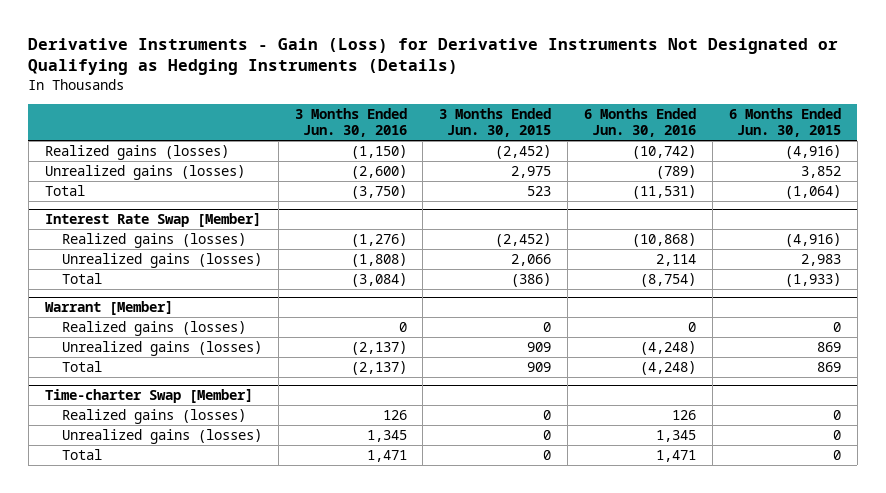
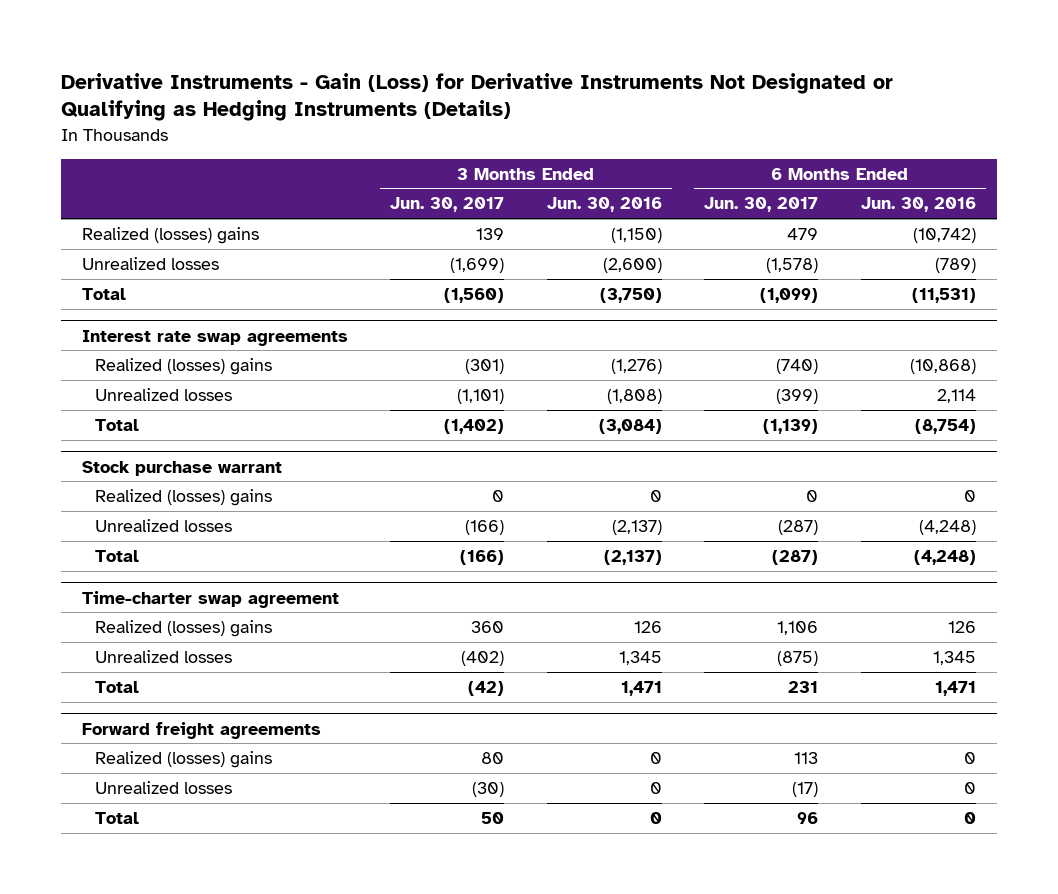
- | 3 Months Ended Jun. 30, 2016 | 3 Months Ended Jun. 30, 2015 | 6 Months Ended Jun. 30, 2016 | 6 Months Ended Jun. 30, 2015
+ | 3 Months Ended Jun. 30, 2017 | 3 Months Ended Jun. 30, 2016 | 6 Months Ended Jun. 30, 2017 | 6 Months Ended Jun. 30, 2016
- Realized gains (losses) | (1,150) | (2,452) | (10,742) | (4,916)
- Unrealized gains (losses) | (2,600) | 2,975 | (789) | 3,852
+ Realized (losses) gains | 139 | (1,150) | 479 | (10,742)
+ Unrealized losses | (1,699) | (2,600) | (1,578) | (789)
- Interest Rate Swap [Member]
- Realized gains (losses) | (1,276) | (2,452) | (10,868) | (4,916)
- Unrealized gains (losses) | (1,808) | 2,066 | 2,114 | 2,983
+ Interest rate swap agreements
+ Realized (losses) gains | (301) | (1,276) | (740) | (10,868)
+ Unrealized losses | (1,101) | (1,808) | (399) | 2,114
- Warrant [Member]
- Realized gains (losses) | 0 | 0 | 0 | 0
- Unrealized gains (losses) | (2,137) | 909 | (4,248) | 869
+ Stock purchase warrant
+ Realized (losses) gains | 0 | 0 | 0 | 0
+ Unrealized losses | (166) | (2,137) | (287) | (4,248)
- Time-charter Swap [Member]
- Realized gains (losses) | 126 | 0 | 126 | 0
- Unrealized gains (losses) | 1,345 | 0 | 1,345 | 0
+ Time-charter swap agreement
+ Realized (losses) gains | 360 | 126 | 1,106 | 126
+ Unrealized losses | (402) | 1,345 | (875) | 1,345
+ Forward freight agreements
+ Realized (losses) gains | 80 | 0 | 113 | 0
+ Unrealized losses | (30) | 0 | (17) | 0
+ Total | 50 | 0 | 96 | 0

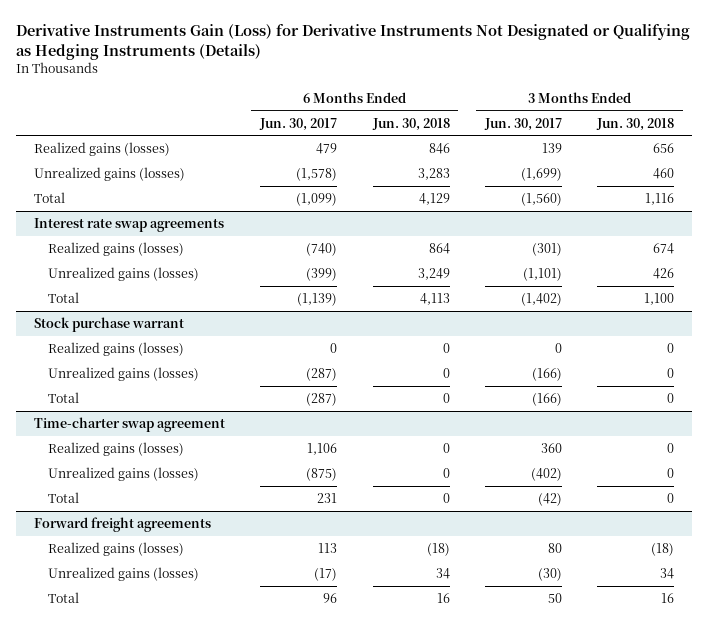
- Derivative Instruments - Gain (Loss) for Derivative Instruments Not Designated or Qualifying as Hedging Instruments (Details)
+ Derivative Instruments Gain (Loss) for Derivative Instruments Not Designated or Qualifying as Hedging Instruments (Details)
- | 3 Months Ended Jun. 30, 2017 | 3 Months Ended Jun. 30, 2016 | 6 Months Ended Jun. 30, 2017 | 6 Months Ended Jun. 30, 2016
+ | 6 Months Ended Jun. 30, 2017 | 6 Months Ended Jun. 30, 2018 | 3 Months Ended Jun. 30, 2017 | 3 Months Ended Jun. 30, 2018
- Realized (losses) gains | 139 | (1,150) | 479 | (10,742)
- Unrealized losses | (1,699) | (2,600) | (1,578) | (789)
+ Realized gains (losses) | 479 | 846 | 139 | 656
+ Unrealized gains (losses) | (1,578) | 3,283 | (1,699) | 460
@ Interest rate swap agreements
- Realized (losses) gains | (301) | (1,276) | (740) | (10,868)
- Unrealized losses | (1,101) | (1,808) | (399) | 2,114
+ Realized gains (losses) | (740) | 864 | (301) | 674
+ Unrealized gains (losses) | (399) | 3,249 | (1,101) | 426
@ Stock purchase warrant
- Realized (losses) gains | 0 | 0 | 0 | 0
- Unrealized losses | (166) | (2,137) | (287) | (4,248)
+ Realized gains (losses) | 0 | 0 | 0 | 0
+ Unrealized gains (losses) | (287) | 0 | (166) | 0
@ Time-charter swap agreement
- Realized (losses) gains | 360 | 126 | 1,106 | 126
- Unrealized losses | (402) | 1,345 | (875) | 1,345
+ Realized gains (losses) | 1,106 | 0 | 360 | 0
+ Unrealized gains (losses) | (875) | 0 | (402) | 0
@ Forward freight agreements
- Realized (losses) gains | 80 | 0 | 113 | 0
- Unrealized losses | (30) | 0 | (17) | 0
+ Realized gains (losses) | 113 | (18) | 80 | (18)
+ Unrealized gains (losses) | (17) | 34 | (30) | 34

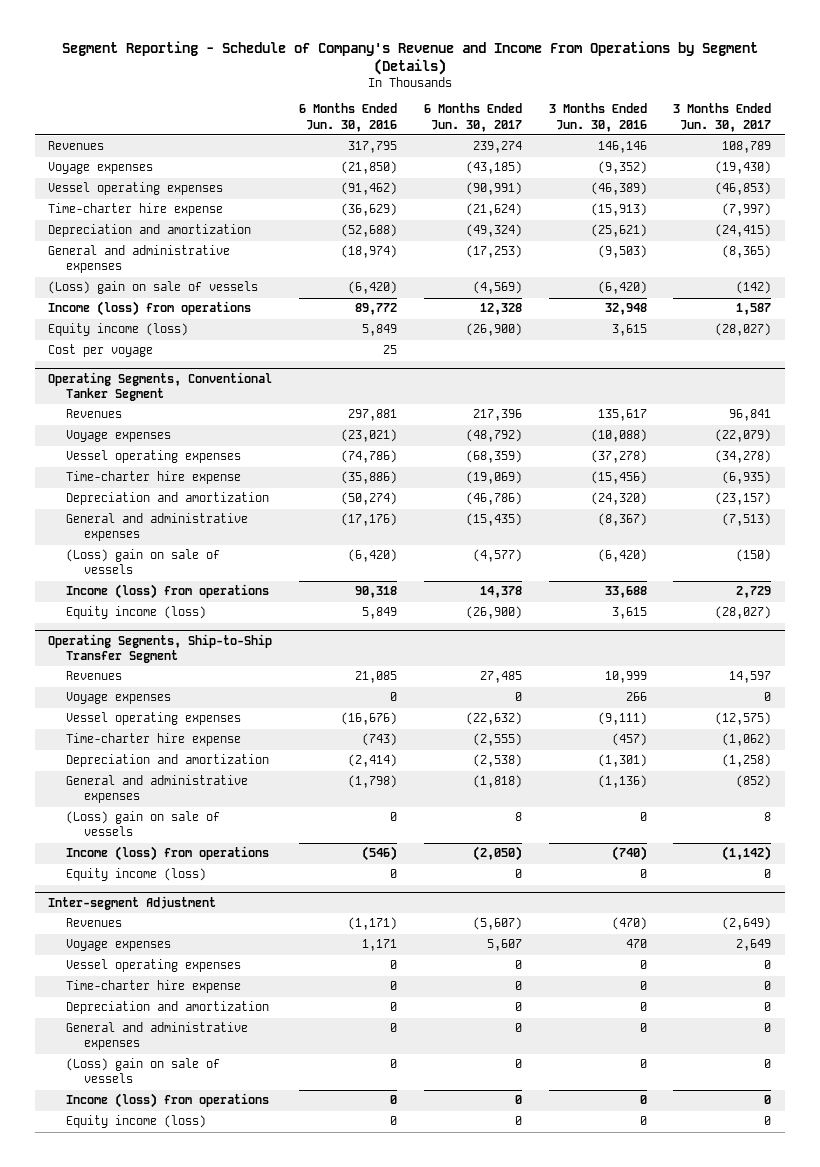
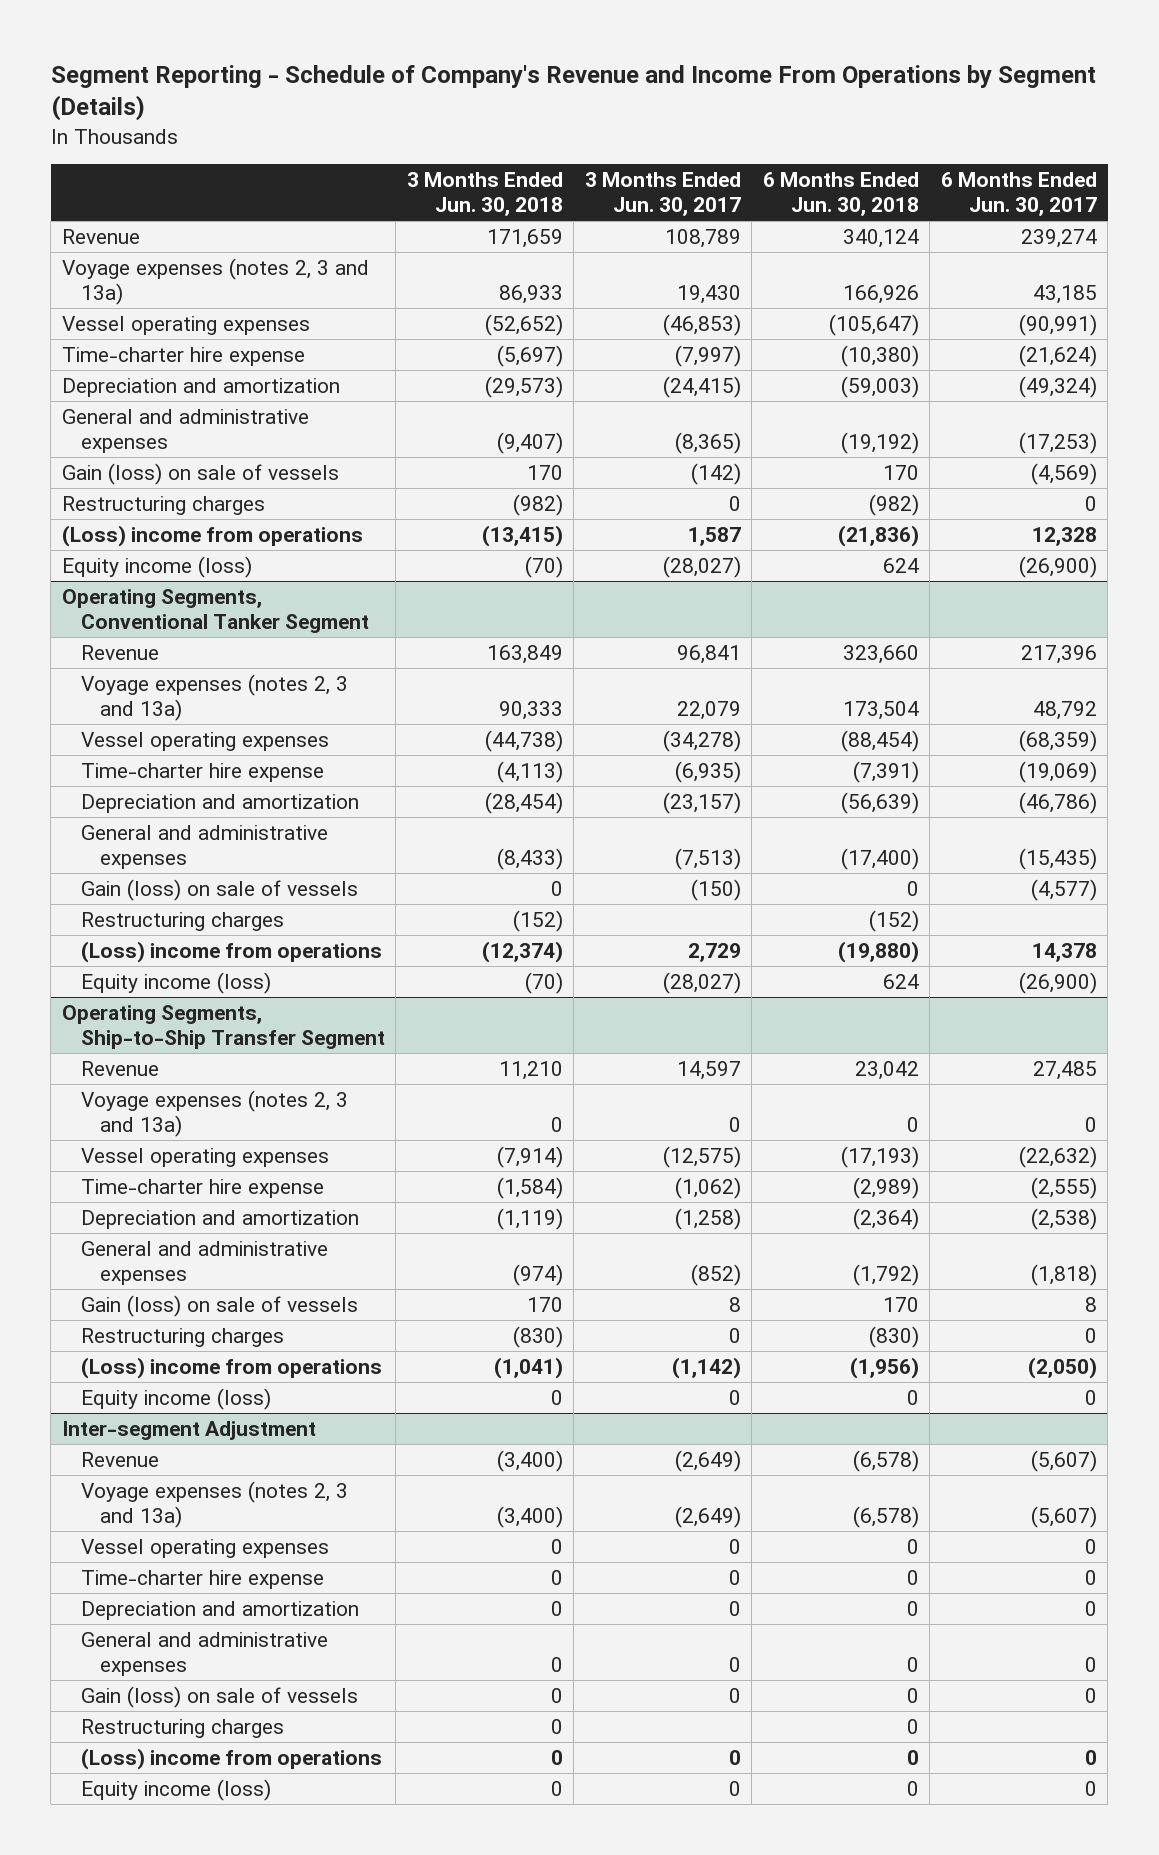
- | 6 Months Ended Jun. 30, 2016 | 6 Months Ended Jun. 30, 2017 | 3 Months Ended Jun. 30, 2016 | 3 Months Ended Jun. 30, 2017
+ | 3 Months Ended Jun. 30, 2018 | 3 Months Ended Jun. 30, 2017 | 6 Months Ended Jun. 30, 2018 | 6 Months Ended Jun. 30, 2017
- Revenues | 317,795 | 239,274 | 146,146 | 108,789
- Voyage expenses | (21,850) | (43,185) | (9,352) | (19,430)
+ Revenue | 171,659 | 108,789 | 340,124 | 239,274
+ Voyage expenses (notes 2, 3 and 13a) | 86,933 | 19,430 | 166,926 | 43,185
- (Loss) gain on sale of vessels | (6,420) | (4,569) | (6,420) | (142)
- Income (loss) from operations | 89,772 | 12,328 | 32,948 | 1,587
+ Gain (loss) on sale of vessels | 170 | (142) | 170 | (4,569)
+ Restructuring charges | (982) | 0 | (982) | 0
+ (Loss) income from operations | (13,415) | 1,587 | (21,836) | 12,328
- Cost per voyage | 25 | | |
@ Operating Segments, Conventional Tanker Segment
- Revenues | 297,881 | 217,396 | 135,617 | 96,841
- Voyage expenses | (23,021) | (48,792) | (10,088) | (22,079)
+ Revenue | 163,849 | 96,841 | 323,660 | 217,396
+ Voyage expenses (notes 2, 3 and 13a) | 90,333 | 22,079 | 173,504 | 48,792
- (Loss) gain on sale of vessels | (6,420) | (4,577) | (6,420) | (150)
- Income (loss) from operations | 90,318 | 14,378 | 33,688 | 2,729
+ Gain (loss) on sale of vessels | 0 | (150) | 0 | (4,577)
+ Restructuring charges | (152) | | (152) |
+ (Loss) income from operations | (12,374) | 2,729 | (19,880) | 14,378
@ Operating Segments, Ship-to-Ship Transfer Segment
- Revenues | 21,085 | 27,485 | 10,999 | 14,597
- Voyage expenses | 0 | 0 | 266 | 0
+ Revenue | 11,210 | 14,597 | 23,042 | 27,485
+ Voyage expenses (notes 2, 3 and 13a) | 0 | 0 | 0 | 0
- (Loss) gain on sale of vessels | 0 | 8 | 0 | 8
- Income (loss) from operations | (546) | (2,050) | (740) | (1,142)
+ Gain (loss) on sale of vessels | 170 | 8 | 170 | 8
+ Restructuring charges | (830) | 0 | (830) | 0
+ (Loss) income from operations | (1,041) | (1,142) | (1,956) | (2,050)
@ Inter-segment Adjustment
- Revenues | (1,171) | (5,607) | (470) | (2,649)
- Voyage expenses | 1,171 | 5,607 | 470 | 2,649
+ Revenue | (3,400) | (2,649) | (6,578) | (5,607)
+ Voyage expenses (notes 2, 3 and 13a) | (3,400) | (2,649) | (6,578) | (5,607)
- (Loss) gain on sale of vessels | 0 | 0 | 0 | 0
- Income (loss) from operations | 0 | 0 | 0 | 0
+ Gain (loss) on sale of vessels | 0 | 0 | 0 | 0
+ Restructuring charges | 0 | | 0 |
+ (Loss) income from operations | 0 | 0 | 0 | 0

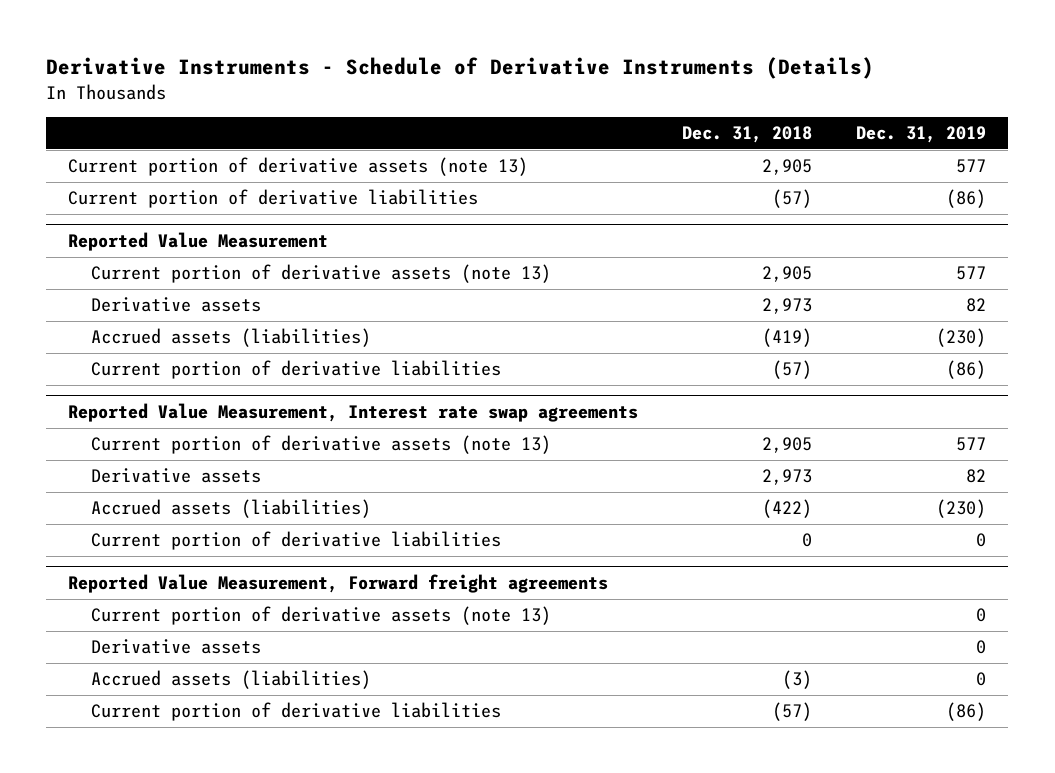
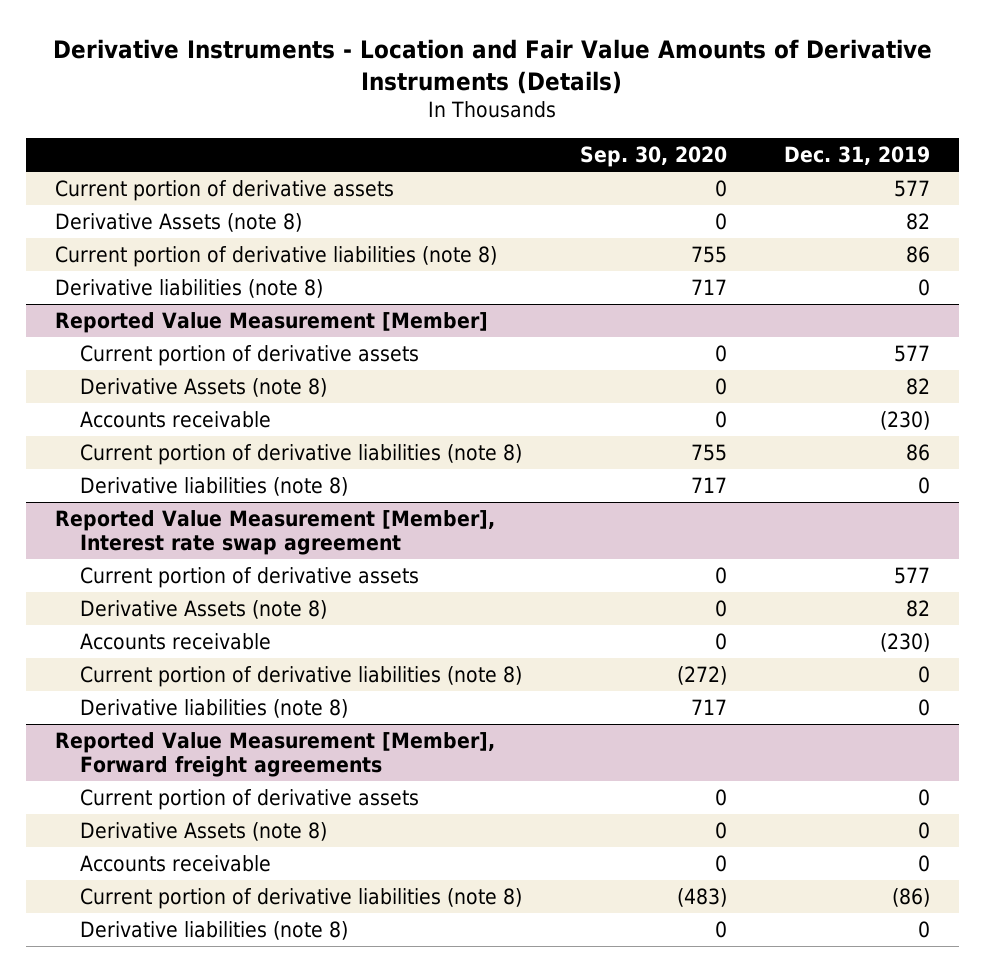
- Derivative Instruments - Schedule of Derivative Instruments (Details)
+ Derivative Instruments - Location and Fair Value Amounts of Derivative Instruments (Details)
- | Dec. 31, 2018 | Dec. 31, 2019
+ | Sep. 30, 2020 | Dec. 31, 2019
- Current portion of derivative assets (note 13) | 2,905 | 577
- Current portion of derivative liabilities | (57) | (86)
- Reported Value Measurement
- Current portion of derivative assets (note 13) | 2,905 | 577
- Derivative assets | 2,973 | 82
- Accrued assets (liabilities) | (419) | (230)
- Current portion of derivative liabilities | (57) | (86)
- Reported Value Measurement, Interest rate swap agreements
- Current portion of derivative assets (note 13) | 2,905 | 577
- Derivative assets | 2,973 | 82
- Accrued assets (liabilities) | (422) | (230)
- Current portion of derivative liabilities | 0 | 0
- Reported Value Measurement, Forward freight agreements
- Current portion of derivative assets (note 13) | | 0
- Derivative assets | | 0
- Accrued assets (liabilities) | (3) | 0
- Current portion of derivative liabilities | (57) | (86)
+ Current portion of derivative assets | 0 | 577
+ Derivative Assets (note 8) | 0 | 82
+ Current portion of derivative liabilities (note 8) | 755 | 86
+ Derivative liabilities (note 8) | 717 | 0
+ Reported Value Measurement [Member]
+ Current portion of derivative assets | 0 | 577
+ Derivative Assets (note 8) | 0 | 82
+ Accounts receivable | 0 | (230)
+ Current portion of derivative liabilities (note 8) | 755 | 86
+ Derivative liabilities (note 8) | 717 | 0
+ Reported Value Measurement [Member], Interest rate swap agreement
+ Current portion of derivative assets | 0 | 577
+ Derivative Assets (note 8) | 0 | 82
+ Accounts receivable | 0 | (230)
+ Current portion of derivative liabilities (note 8) | (272) | 0
+ Derivative liabilities (note 8) | 717 | 0
+ Reported Value Measurement [Member], Forward freight agreements
+ Current portion of derivative assets | 0 | 0
+ Derivative Assets (note 8) | 0 | 0
+ Accounts receivable | 0 | 0
+ Current portion of derivative liabilities (note 8) | (483) | (86)
+ Derivative liabilities (note 8) | 0 | 0

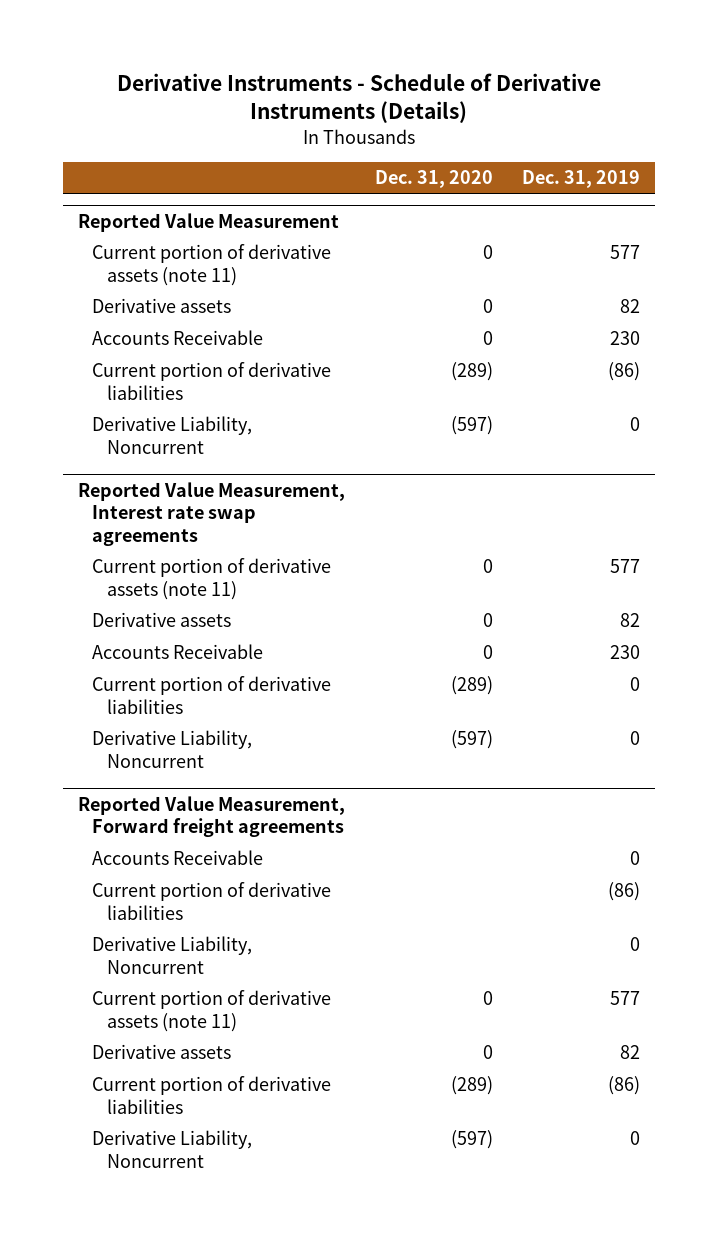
- Derivative Instruments - Location and Fair Value Amounts of Derivative Instruments (Details)
+ Derivative Instruments - Schedule of Derivative Instruments (Details)
- | Sep. 30, 2020 | Dec. 31, 2019
+ | Dec. 31, 2020 | Dec. 31, 2019
- Current portion of derivative assets | 0 | 577
- Derivative Assets (note 8) | 0 | 82
- Current portion of derivative liabilities (note 8) | 755 | 86
- Derivative liabilities (note 8) | 717 | 0
- Reported Value Measurement [Member]
- Current portion of derivative assets | 0 | 577
- Derivative Assets (note 8) | 0 | 82
- Accounts receivable | 0 | (230)
- Current portion of derivative liabilities (note 8) | 755 | 86
- Derivative liabilities (note 8) | 717 | 0
- Reported Value Measurement [Member], Interest rate swap agreement
- Current portion of derivative assets | 0 | 577
- Derivative Assets (note 8) | 0 | 82
- Accounts receivable | 0 | (230)
- Current portion of derivative liabilities (note 8) | (272) | 0
- Derivative liabilities (note 8) | 717 | 0
- Reported Value Measurement [Member], Forward freight agreements
- Current portion of derivative assets | 0 | 0
- Derivative Assets (note 8) | 0 | 0
- Accounts receivable | 0 | 0
- Current portion of derivative liabilities (note 8) | (483) | (86)
- Derivative liabilities (note 8) | 0 | 0
+ Reported Value Measurement
+ Current portion of derivative assets (note 11) | 0 | 577
+ Derivative assets | 0 | 82
+ Accounts Receivable | 0 | 230
+ Current portion of derivative liabilities | (289) | (86)
+ Derivative Liability, Noncurrent | (597) | 0
+ Reported Value Measurement, Interest rate swap agreements
+ Current portion of derivative assets (note 11) | 0 | 577
+ Derivative assets | 0 | 82
+ Accounts Receivable | 0 | 230
+ Current portion of derivative liabilities | (289) | 0
+ Derivative Liability, Noncurrent | (597) | 0
+ Reported Value Measurement, Forward freight agreements
+ Accounts Receivable | | 0
+ Current portion of derivative liabilities | | (86)
+ Derivative Liability, Noncurrent | | 0
+ Current portion of derivative assets (note 11) | 0 | 577
+ Derivative assets | 0 | 82
+ Current portion of derivative liabilities | (289) | (86)
+ Derivative Liability, Noncurrent | (597) | 0

